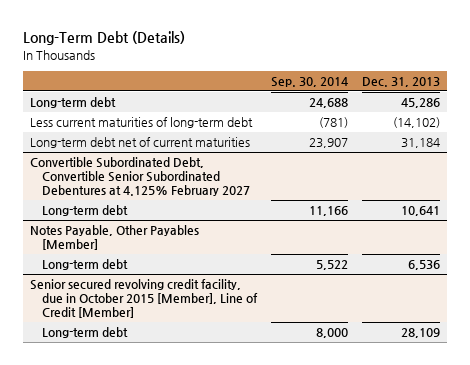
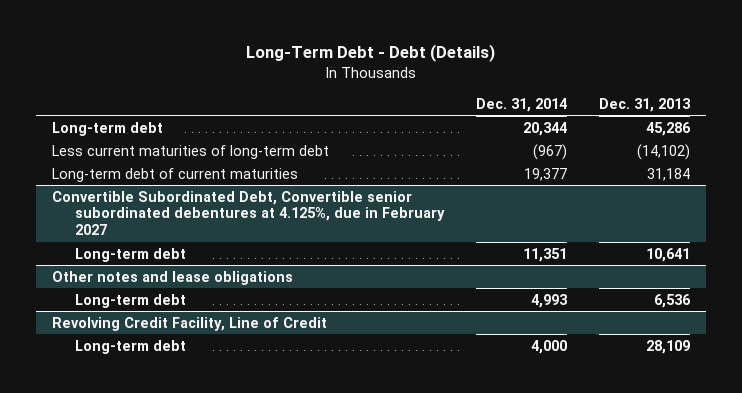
- Long-Term Debt (Details)
+ Long-Term Debt - Debt (Details)
- | Sep. 30, 2014 | Dec. 31, 2013
+ | Dec. 31, 2014 | Dec. 31, 2013
- Long-term debt net of current maturities | 23,907 | 31,184
- Convertible Subordinated Debt, Convertible Senior Subordinated Debentures at 4.125% February 2027
+ Long-term debt of current maturities | 19,377 | 31,184
+ Convertible Subordinated Debt, Convertible senior subordinated debentures at 4.125%, due in February 2027
- Notes Payable, Other Payables [Member]
+ Other notes and lease obligations
- Senior secured revolving credit facility, due in October 2015 [Member], Line of Credit [Member]
+ Revolving Credit Facility, Line of Credit

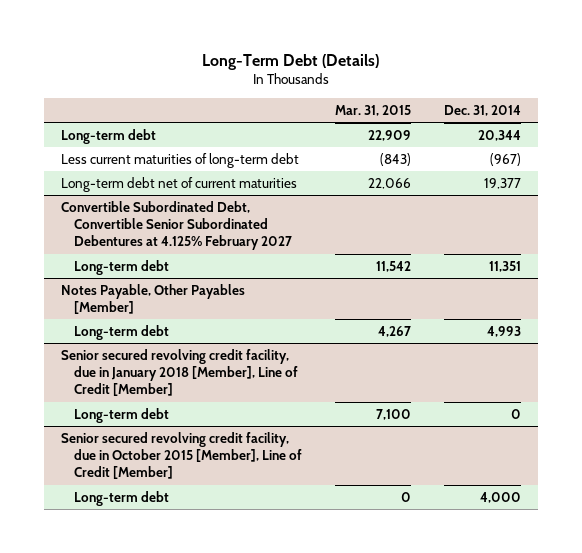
- Long-Term Debt - Debt (Details)
+ Long-Term Debt (Details)
- | Dec. 31, 2014 | Dec. 31, 2013
+ | Mar. 31, 2015 | Dec. 31, 2014
- Long-term debt of current maturities | 19,377 | 31,184
- Convertible Subordinated Debt, Convertible senior subordinated debentures at 4.125%, due in February 2027
+ Long-term debt net of current maturities | 22,066 | 19,377
+ Convertible Subordinated Debt, Convertible Senior Subordinated Debentures at 4.125% February 2027
- Other notes and lease obligations
+ Notes Payable, Other Payables [Member]
- Revolving Credit Facility, Line of Credit
+ Senior secured revolving credit facility, due in January 2018 [Member], Line of Credit [Member]
+ Long-term debt | 7,100 | 0
+ Senior secured revolving credit facility, due in October 2015 [Member], Line of Credit [Member]

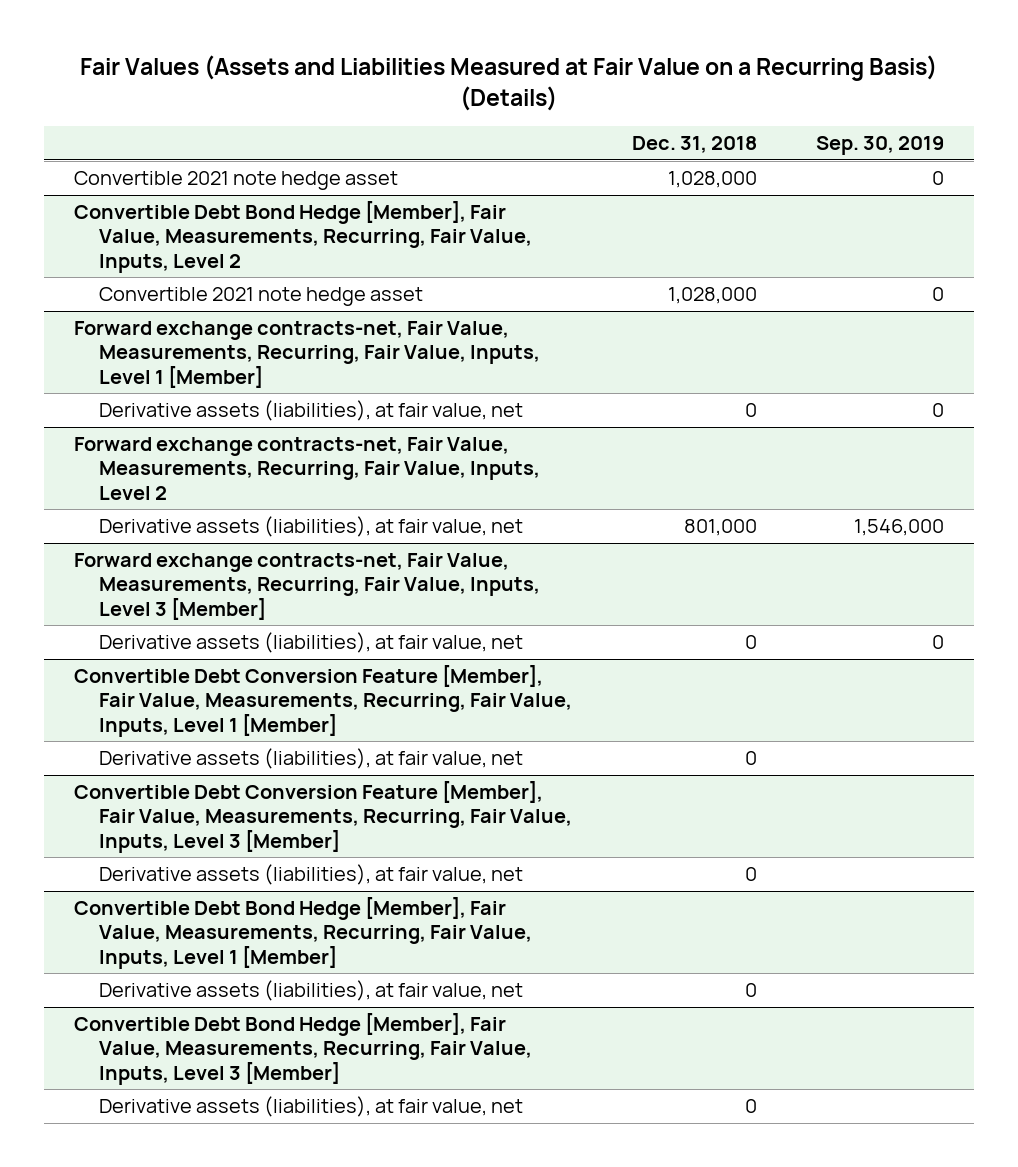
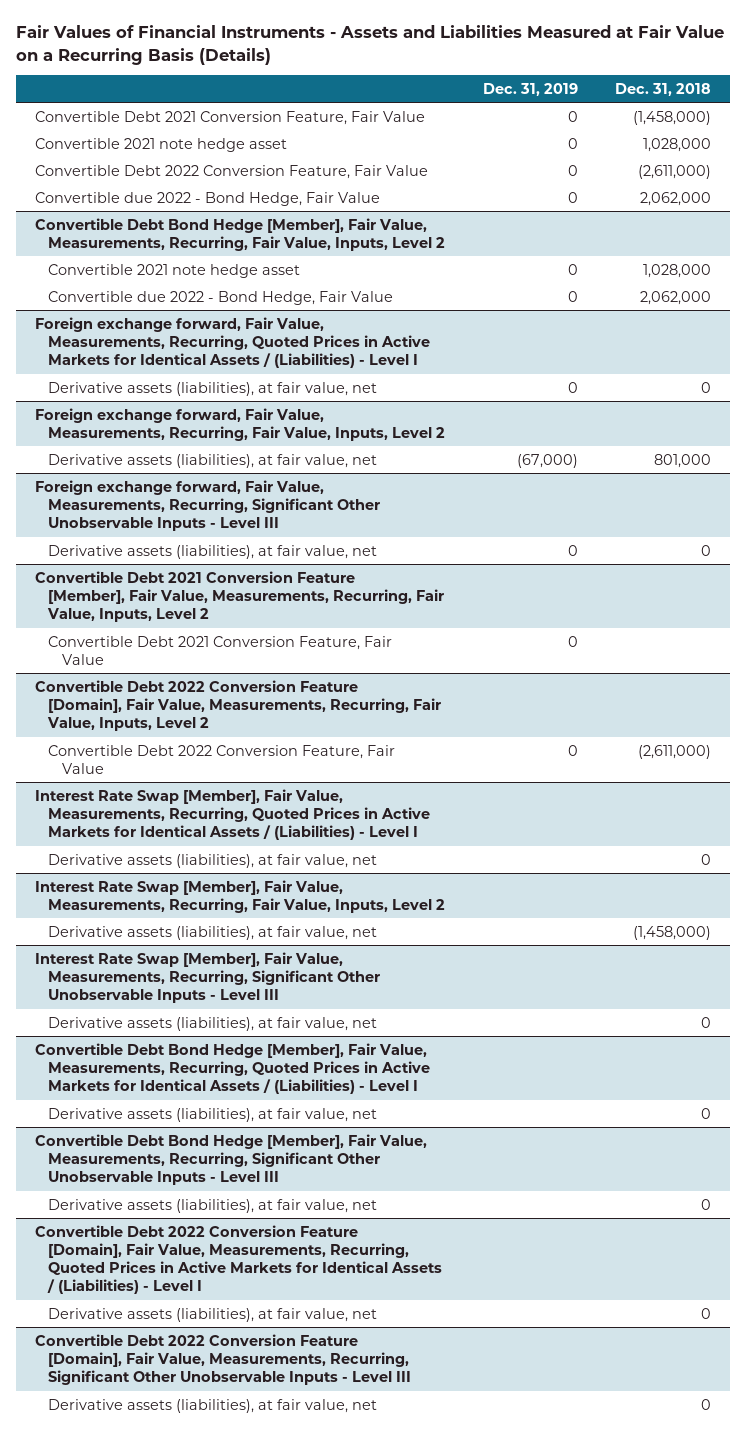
- Fair Values (Assets and Liabilities Measured at Fair Value on a Recurring Basis) (Details)
+ Fair Values of Financial Instruments - Assets and Liabilities Measured at Fair Value on a Recurring Basis (Details)
- | Dec. 31, 2018 | Sep. 30, 2019
+ | Dec. 31, 2019 | Dec. 31, 2018
+ Convertible Debt 2021 Conversion Feature, Fair Value | 0 | (1,458,000)
+ Convertible Debt 2022 Conversion Feature, Fair Value | 0 | (2,611,000)
+ Convertible due 2022 - Bond Hedge, Fair Value | 0 | 2,062,000
- Forward exchange contracts-net, Fair Value, Measurements, Recurring, Fair Value, Inputs, Level 1 [Member]
@ Convertible Debt Bond Hedge [Member], Fair Value, Measurements, Recurring, Fair Value, Inputs, Level 2
+ Convertible due 2022 - Bond Hedge, Fair Value | 0 | 2,062,000
+ Foreign exchange forward, Fair Value, Measurements, Recurring, Quoted Prices in Active Markets for Identical Assets / (Liabilities) - Level I
- Forward exchange contracts-net, Fair Value, Measurements, Recurring, Fair Value, Inputs, Level 2
+ Foreign exchange forward, Fair Value, Measurements, Recurring, Fair Value, Inputs, Level 2
- Forward exchange contracts-net, Fair Value, Measurements, Recurring, Fair Value, Inputs, Level 3 [Member]
+ Foreign exchange forward, Fair Value, Measurements, Recurring, Significant Other Unobservable Inputs - Level III
- Convertible Debt Conversion Feature [Member], Fair Value, Measurements, Recurring, Fair Value, Inputs, Level 1 [Member]
+ Convertible Debt 2021 Conversion Feature [Member], Fair Value, Measurements, Recurring, Fair Value, Inputs, Level 2
+ Convertible Debt 2021 Conversion Feature, Fair Value | 0 |
+ Convertible Debt 2022 Conversion Feature [Domain], Fair Value, Measurements, Recurring, Fair Value, Inputs, Level 2
+ Convertible Debt 2022 Conversion Feature, Fair Value | 0 | (2,611,000)
+ Interest Rate Swap [Member], Fair Value, Measurements, Recurring, Quoted Prices in Active Markets for Identical Assets / (Liabilities) - Level I
- Convertible Debt Conversion Feature [Member], Fair Value, Measurements, Recurring, Fair Value, Inputs, Level 3 [Member]
+ Interest Rate Swap [Member], Fair Value, Measurements, Recurring, Fair Value, Inputs, Level 2
+ Derivative assets (liabilities), at fair value, net | | (1,458,000)
+ Interest Rate Swap [Member], Fair Value, Measurements, Recurring, Significant Other Unobservable Inputs - Level III
- Convertible Debt Bond Hedge [Member], Fair Value, Measurements, Recurring, Fair Value, Inputs, Level 1 [Member]
+ Convertible Debt Bond Hedge [Member], Fair Value, Measurements, Recurring, Quoted Prices in Active Markets for Identical Assets / (Liabilities) - Level I
- Convertible Debt Bond Hedge [Member], Fair Value, Measurements, Recurring, Fair Value, Inputs, Level 3 [Member]
+ Convertible Debt Bond Hedge [Member], Fair Value, Measurements, Recurring, Significant Other Unobservable Inputs - Level III
+ Convertible Debt 2022 Conversion Feature [Domain], Fair Value, Measurements, Recurring, Quoted Prices in Active Markets for Identical Assets / (Liabilities) - Level I
+ Derivative assets (liabilities), at fair value, net | | 0
+ Convertible Debt 2022 Conversion Feature [Domain], Fair Value, Measurements, Recurring, Significant Other Unobservable Inputs - Level III
+ Derivative assets (liabilities), at fair value, net | | 0

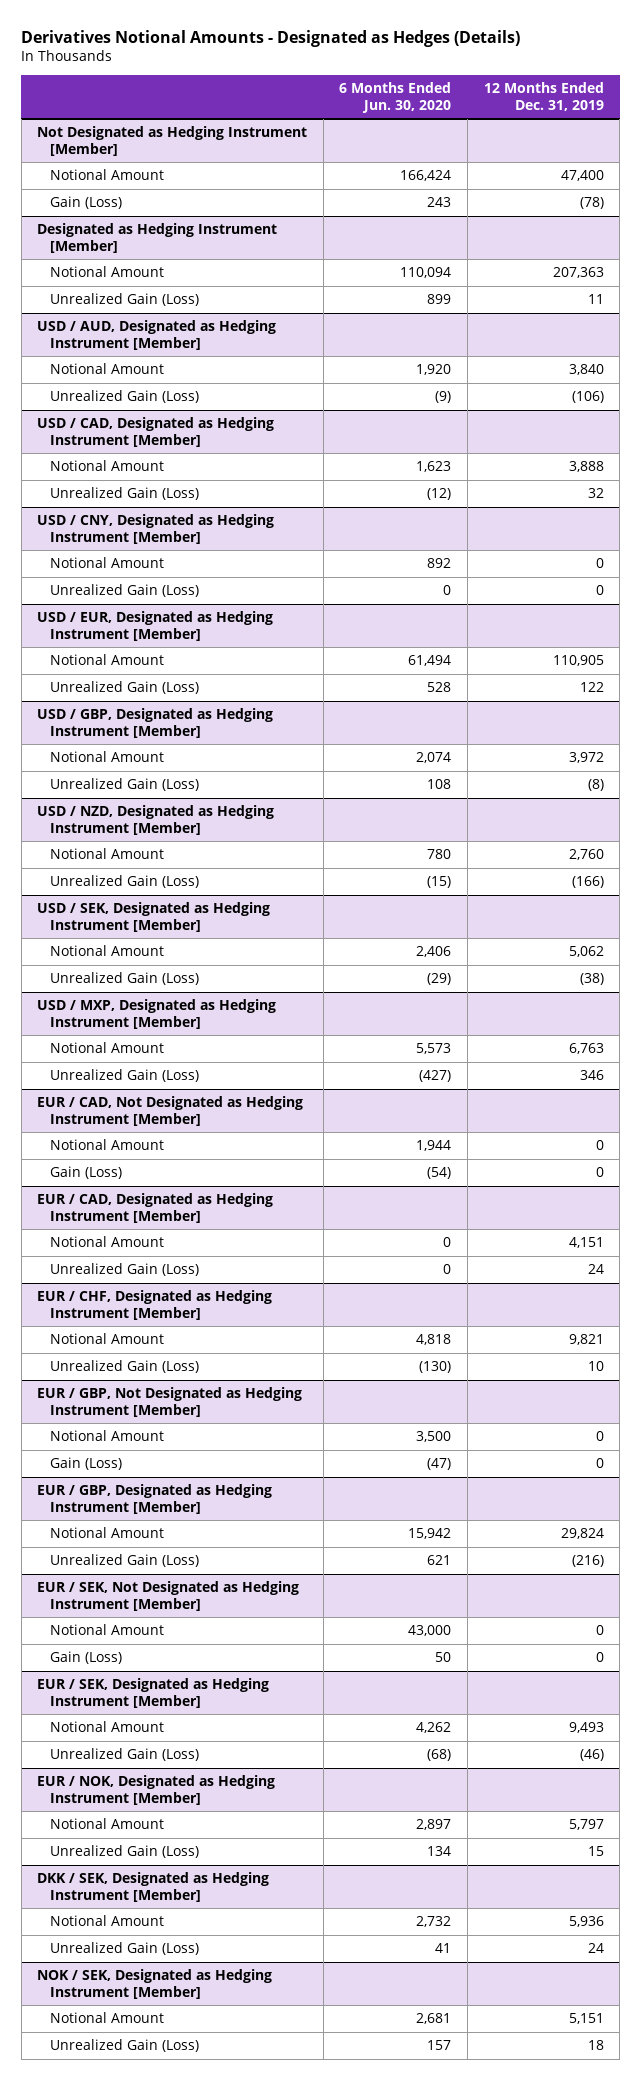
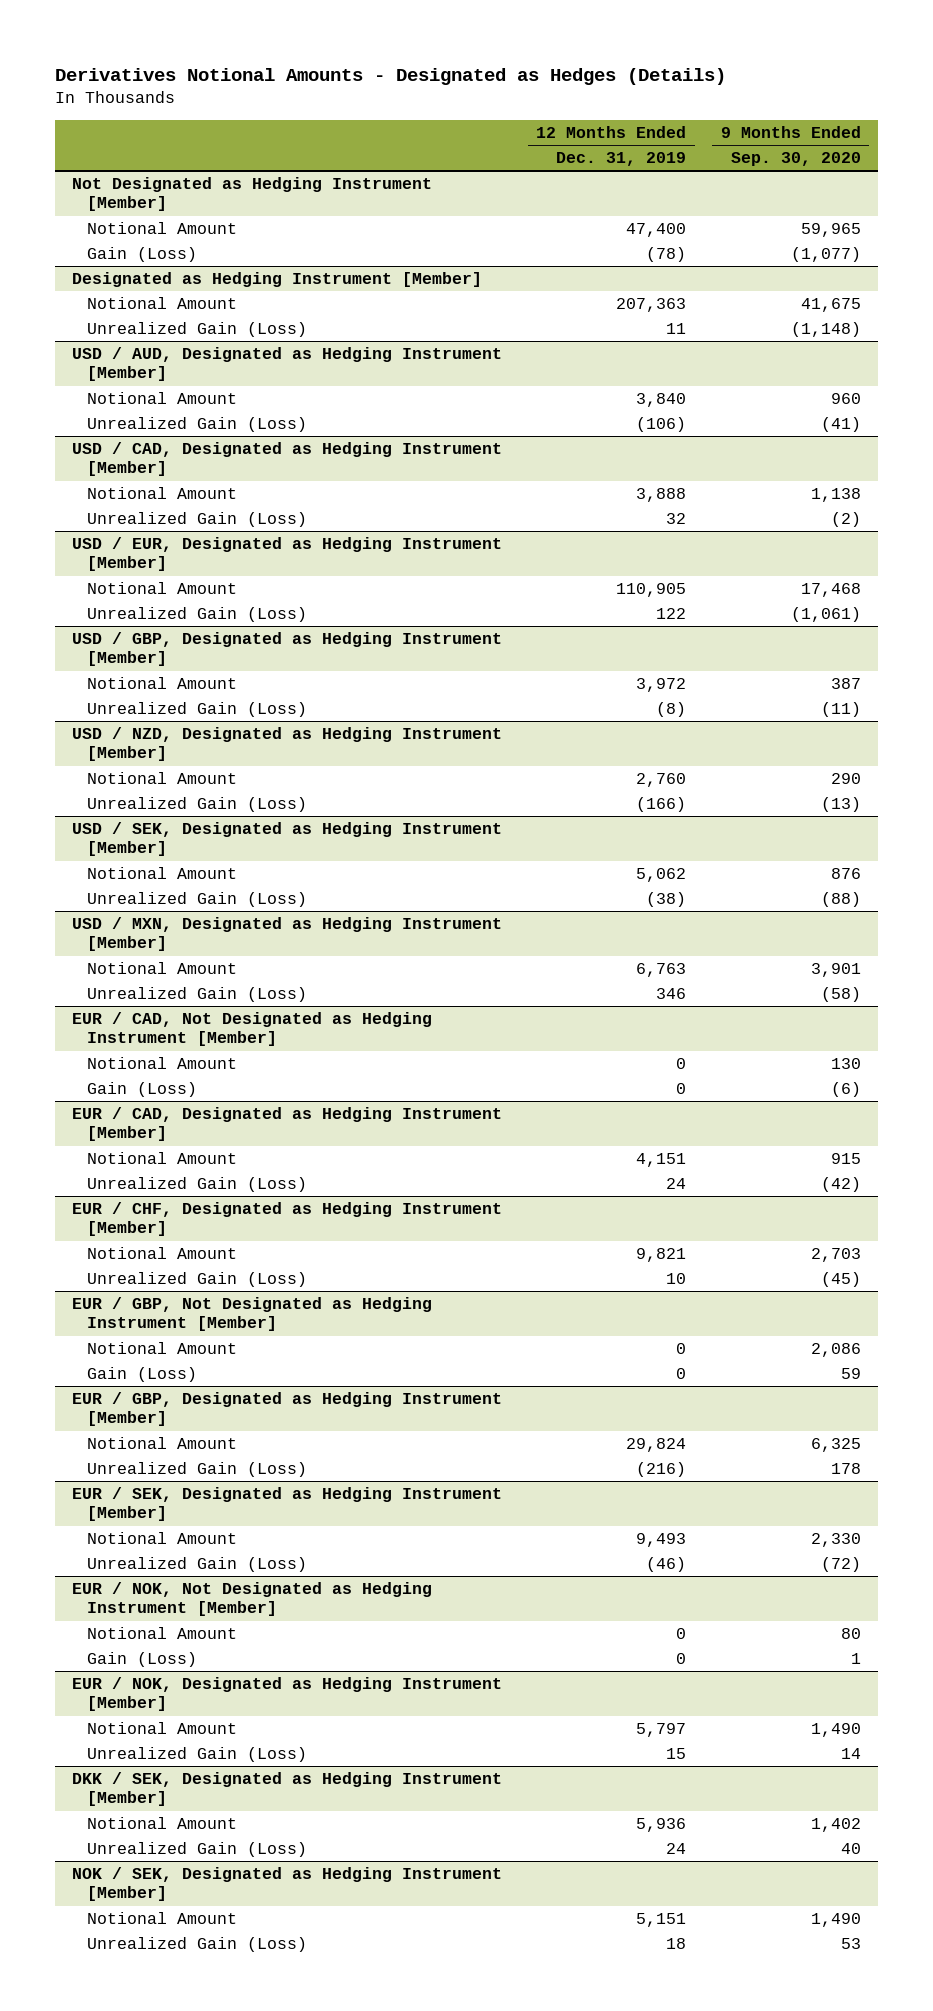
- | 6 Months Ended Jun. 30, 2020 | 12 Months Ended Dec. 31, 2019
+ | 12 Months Ended Dec. 31, 2019 | 9 Months Ended Sep. 30, 2020
- USD / CNY, Designated as Hedging Instrument [Member]
- Notional Amount | 892 | 0
- Unrealized Gain (Loss) | 0 | 0
- USD / MXP, Designated as Hedging Instrument [Member]
+ USD / MXN, Designated as Hedging Instrument [Member]
- EUR / SEK, Not Designated as Hedging Instrument [Member]
- Notional Amount | 43,000 | 0
- Gain (Loss) | 50 | 0
+ EUR / NOK, Not Designated as Hedging Instrument [Member]
+ Notional Amount | 0 | 80
+ Gain (Loss) | 0 | 1

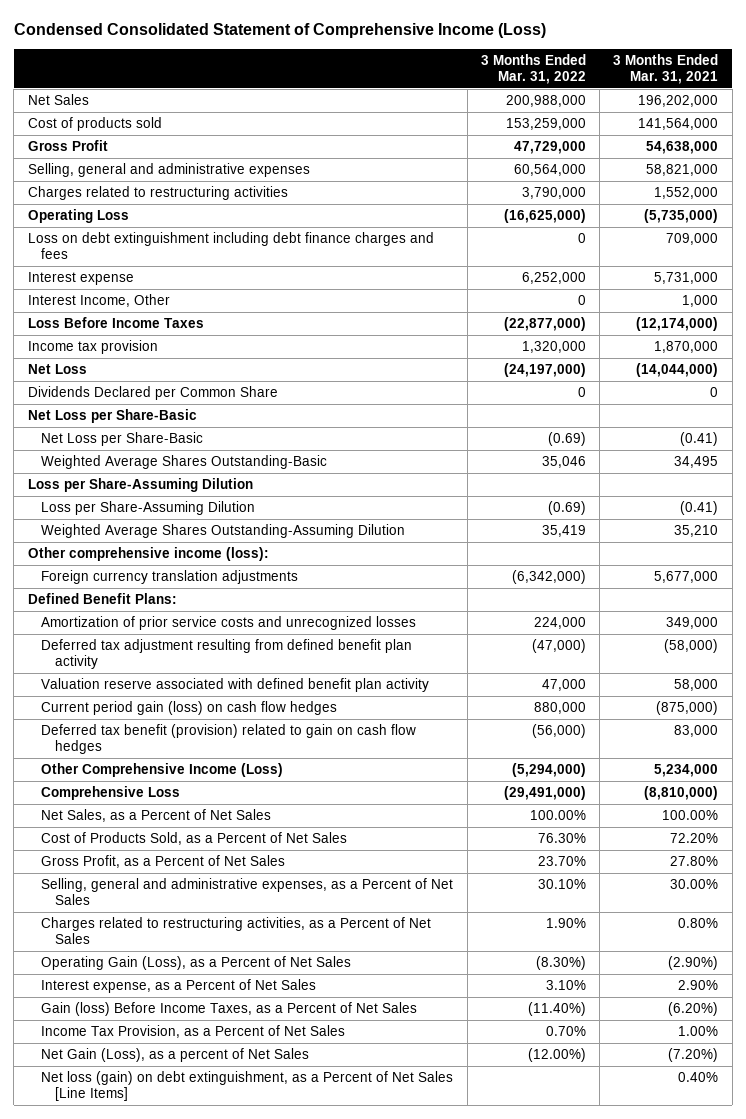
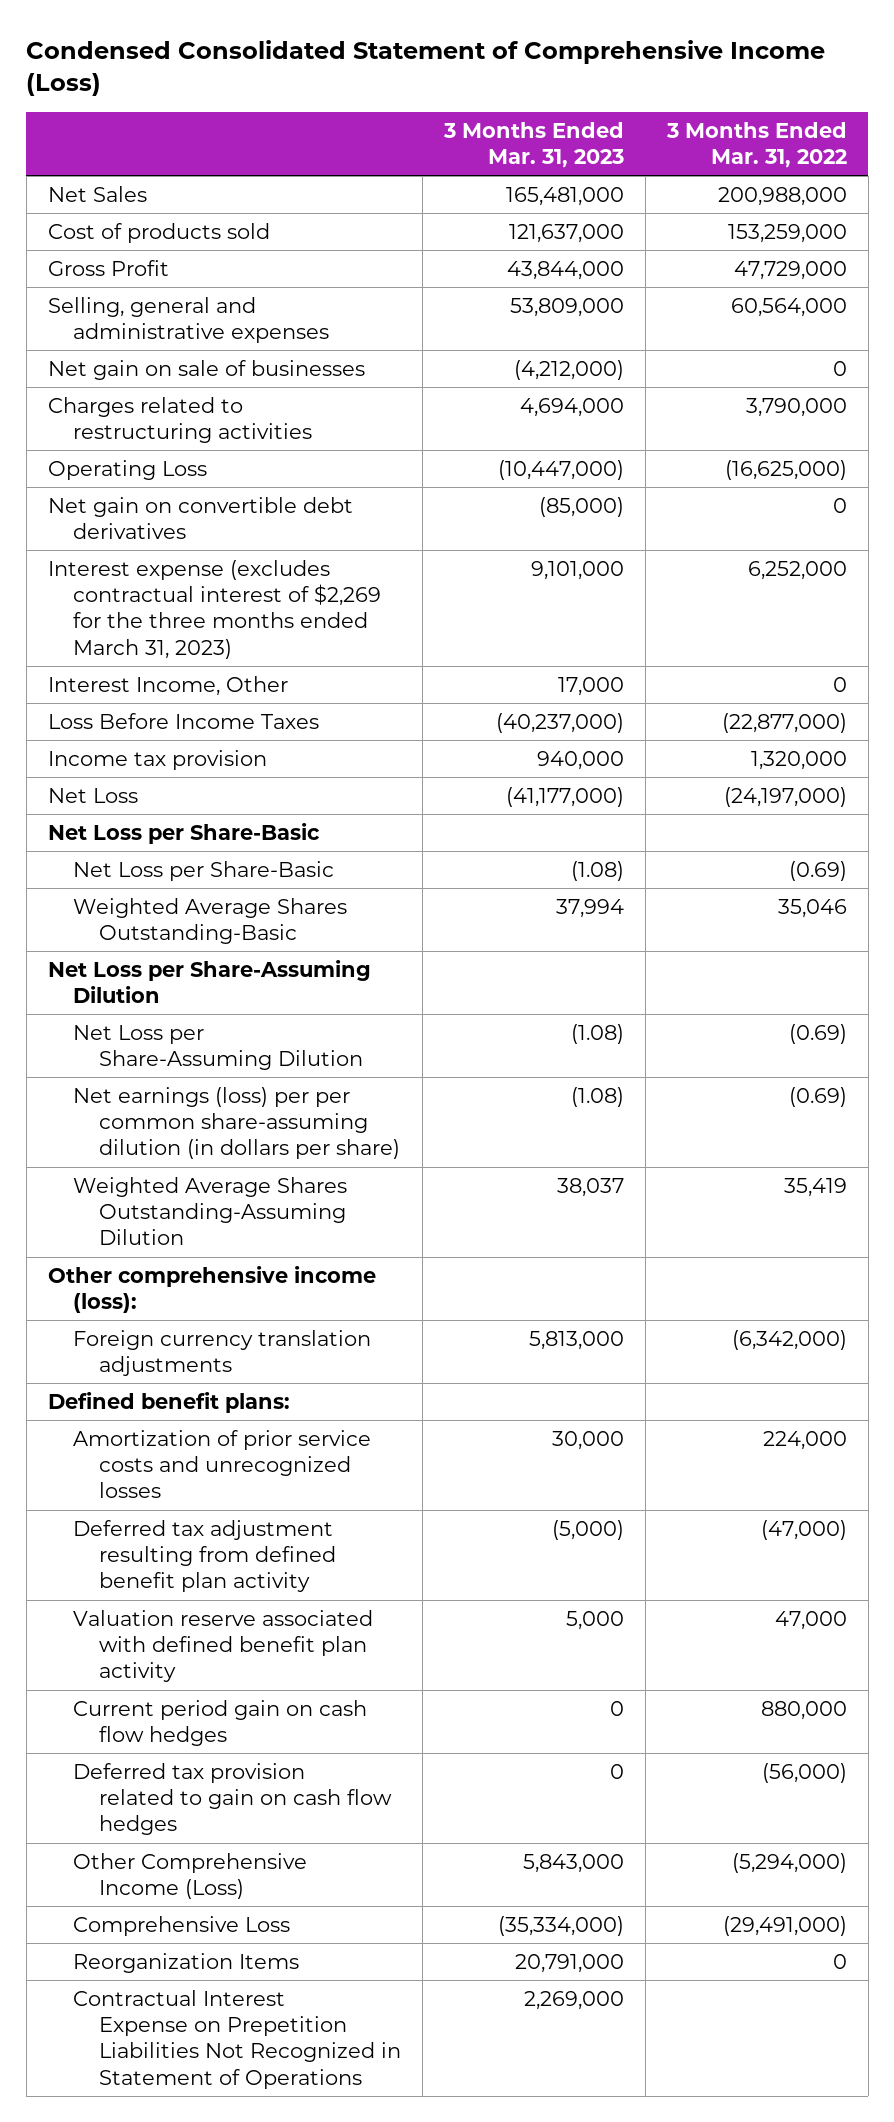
- | 3 Months Ended Mar. 31, 2022 | 3 Months Ended Mar. 31, 2021
+ | 3 Months Ended Mar. 31, 2023 | 3 Months Ended Mar. 31, 2022
+ Net gain on sale of businesses | (4,212,000) | 0
- Loss on debt extinguishment including debt finance charges and fees | 0 | 709,000
- Interest expense | 6,252,000 | 5,731,000
+ Net gain on convertible debt derivatives | (85,000) | 0
+ Interest expense (excludes contractual interest of $2,269 for the three months ended March 31, 2023) | 9,101,000 | 6,252,000
- Dividends Declared per Common Share | 0 | 0
- Loss per Share-Assuming Dilution
- Loss per Share-Assuming Dilution | (0.69) | (0.41)
+ Net Loss per Share-Assuming Dilution
+ Net Loss per Share-Assuming Dilution | (1.08) | (0.69)
+ Net earnings (loss) per per common share-assuming dilution (in dollars per share) | (1.08) | (0.69)
- Defined Benefit Plans:
+ Defined benefit plans:
- Current period gain (loss) on cash flow hedges | 880,000 | (875,000)
- Deferred tax benefit (provision) related to gain on cash flow hedges | (56,000) | 83,000
+ Current period gain on cash flow hedges | 0 | 880,000
+ Deferred tax provision related to gain on cash flow hedges | 0 | (56,000)
- Net Sales, as a Percent of Net Sales | 100.00% | 100.00%
- Cost of Products Sold, as a Percent of Net Sales | 76.30% | 72.20%
- Gross Profit, as a Percent of Net Sales | 23.70% | 27.80%
- Selling, general and administrative expenses, as a Percent of Net Sales | 30.10% | 30.00%
- Charges related to restructuring activities, as a Percent of Net Sales | 1.90% | 0.80%
- Operating Gain (Loss), as a Percent of Net Sales | (8.30%) | (2.90%)
- Interest expense, as a Percent of Net Sales | 3.10% | 2.90%
- Gain (loss) Before Income Taxes, as a Percent of Net Sales | (11.40%) | (6.20%)
- Income Tax Provision, as a Percent of Net Sales | 0.70% | 1.00%
- Net Gain (Loss), as a percent of Net Sales | (12.00%) | (7.20%)
- Net loss (gain) on debt extinguishment, as a Percent of Net Sales [Line Items] | | 0.40%
+ Reorganization Items | 20,791,000 | 0
+ Contractual Interest Expense on Prepetition Liabilities Not Recognized in Statement of Operations | 2,269,000 |

